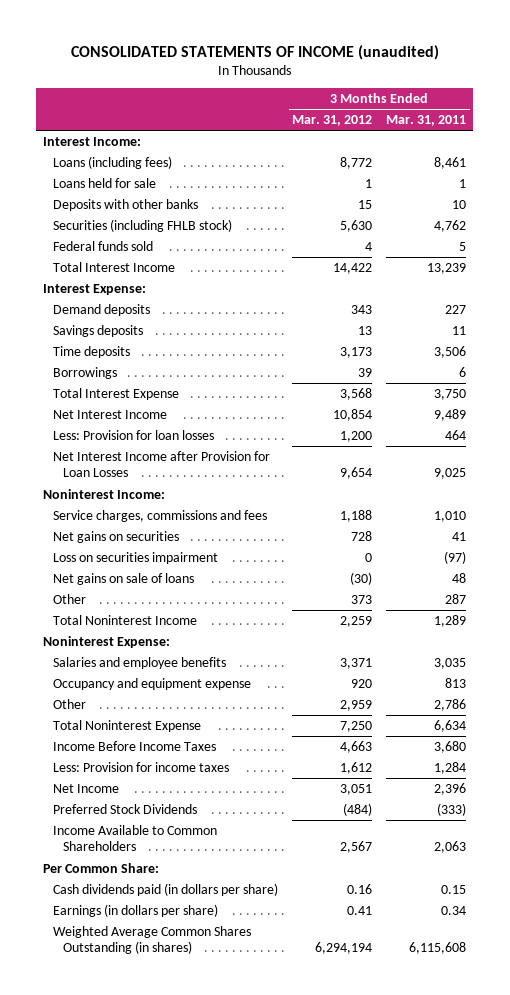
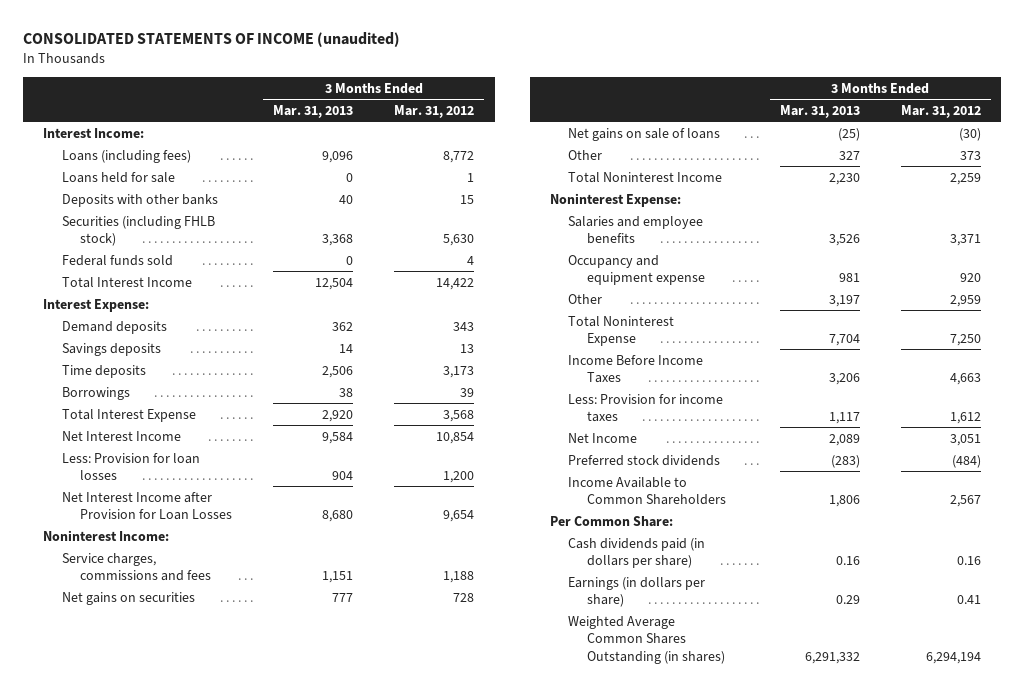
- | 3 Months Ended Mar. 31, 2012 | 3 Months Ended Mar. 31, 2011
+ | 3 Months Ended Mar. 31, 2013 | 3 Months Ended Mar. 31, 2012
- Loss on securities impairment | 0 | (97)
- Preferred Stock Dividends | (484) | (333)
+ Preferred stock dividends | (283) | (484)

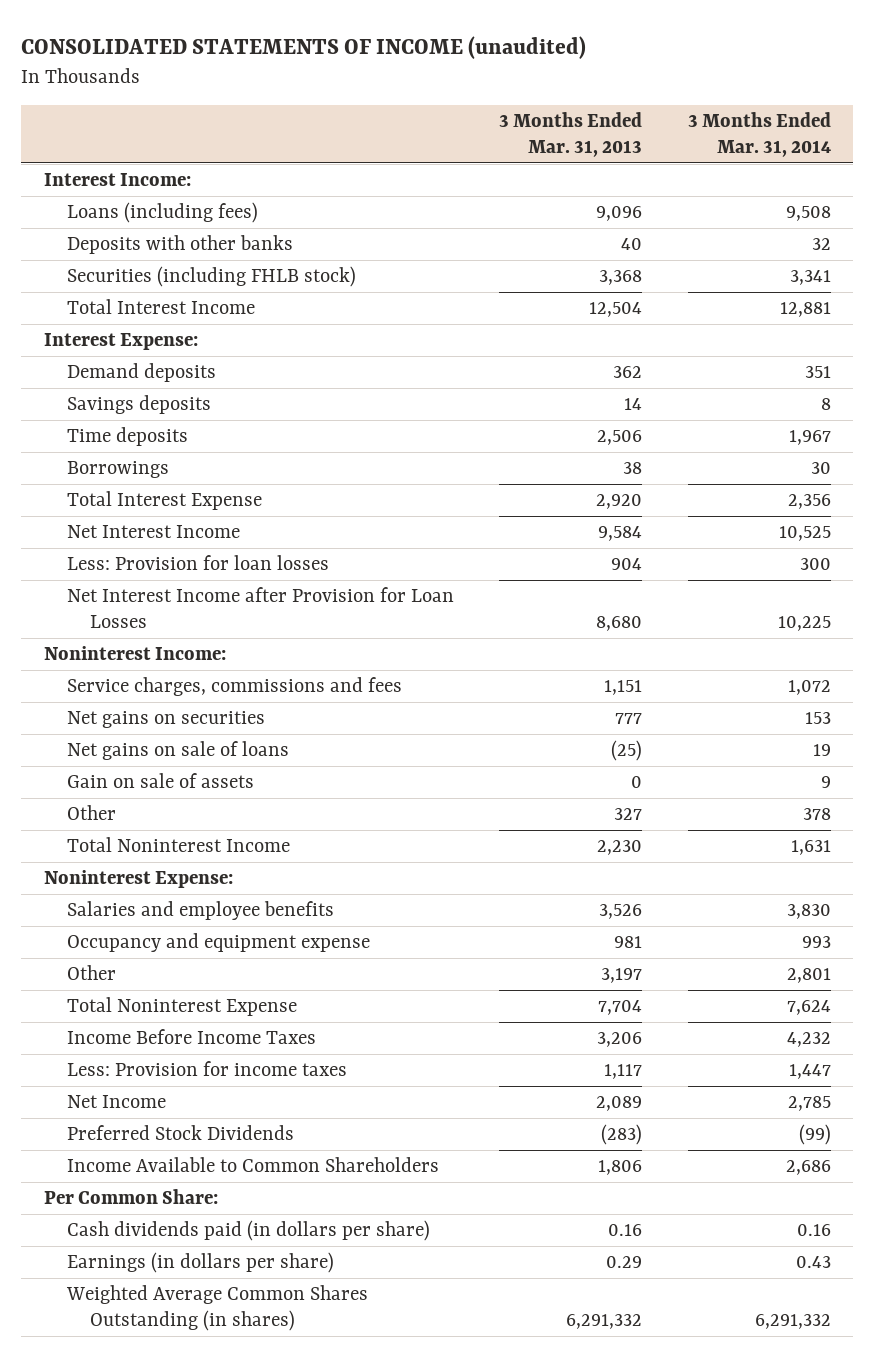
- | 3 Months Ended Mar. 31, 2013 | 3 Months Ended Mar. 31, 2012
+ | 3 Months Ended Mar. 31, 2013 | 3 Months Ended Mar. 31, 2014
- Loans held for sale | 0 | 1
- Federal funds sold | 0 | 4
+ Gain on sale of assets | 0 | 9
- Preferred stock dividends | (283) | (484)
+ Preferred Stock Dividends | (283) | (99)

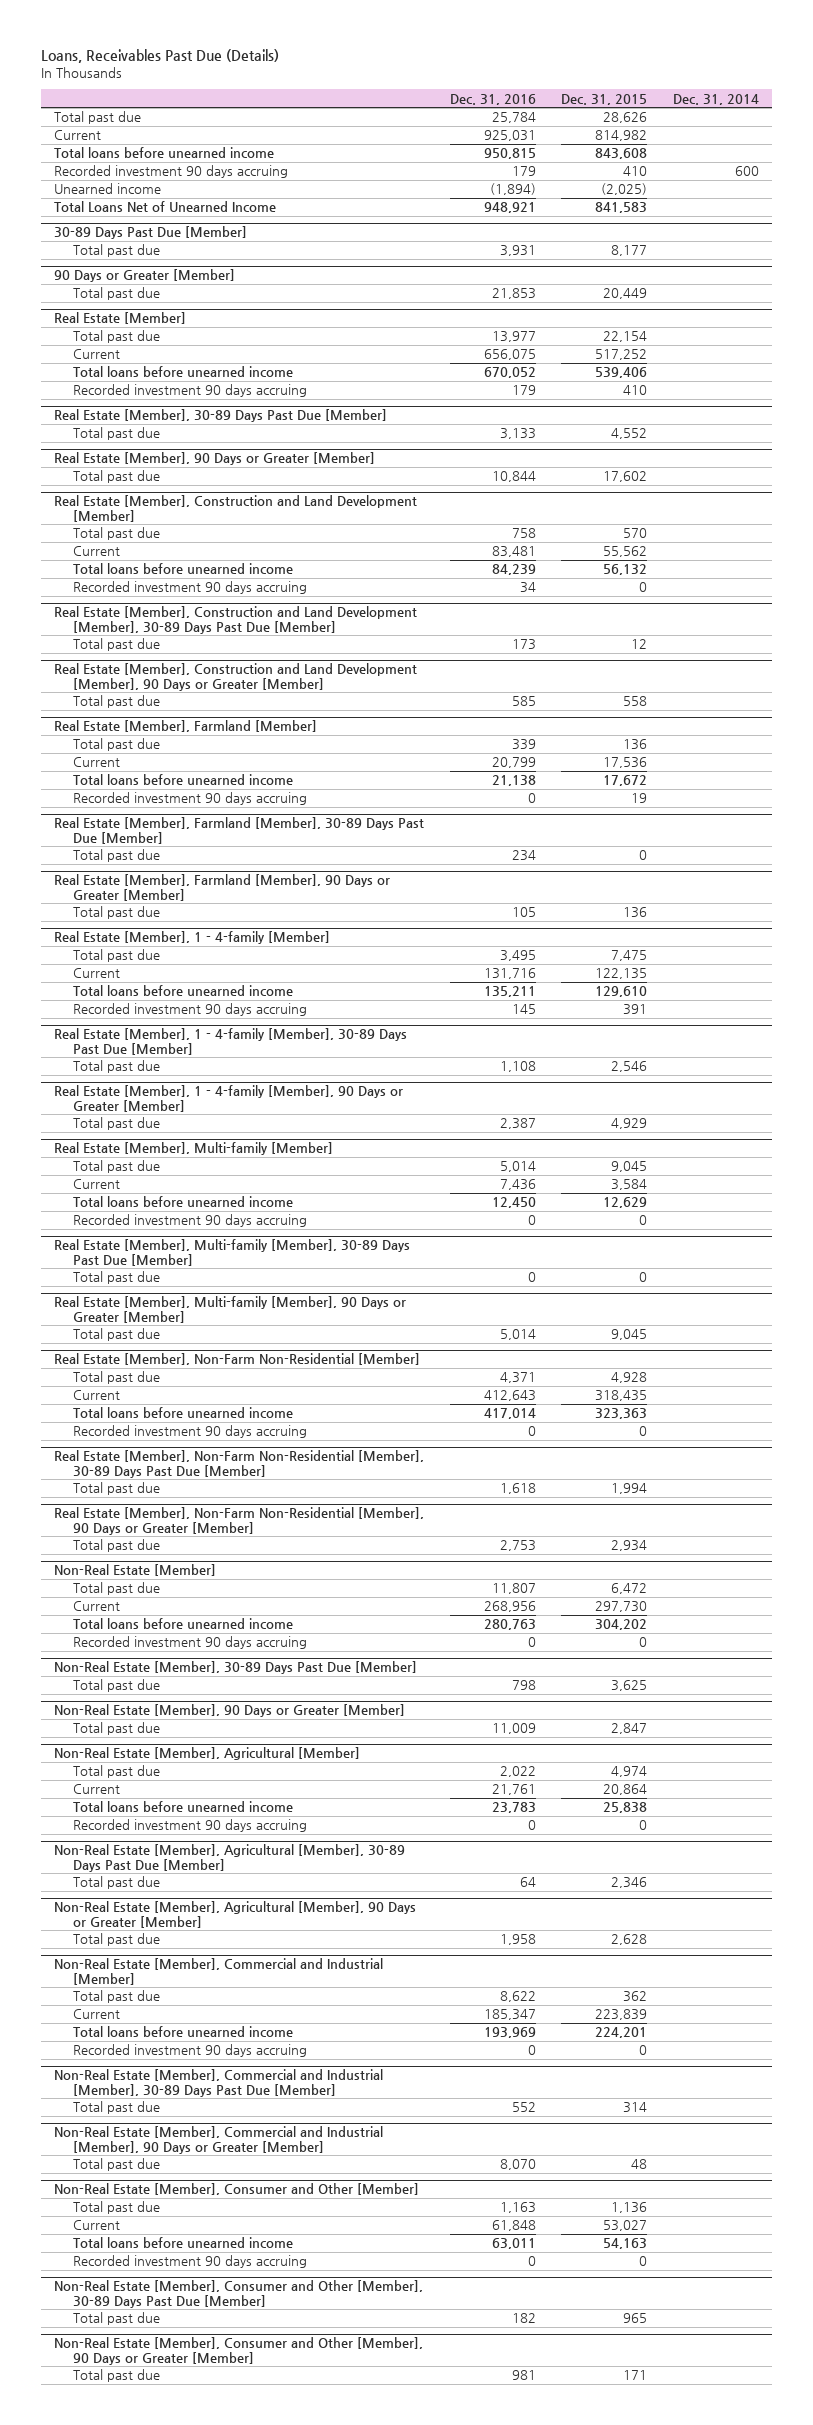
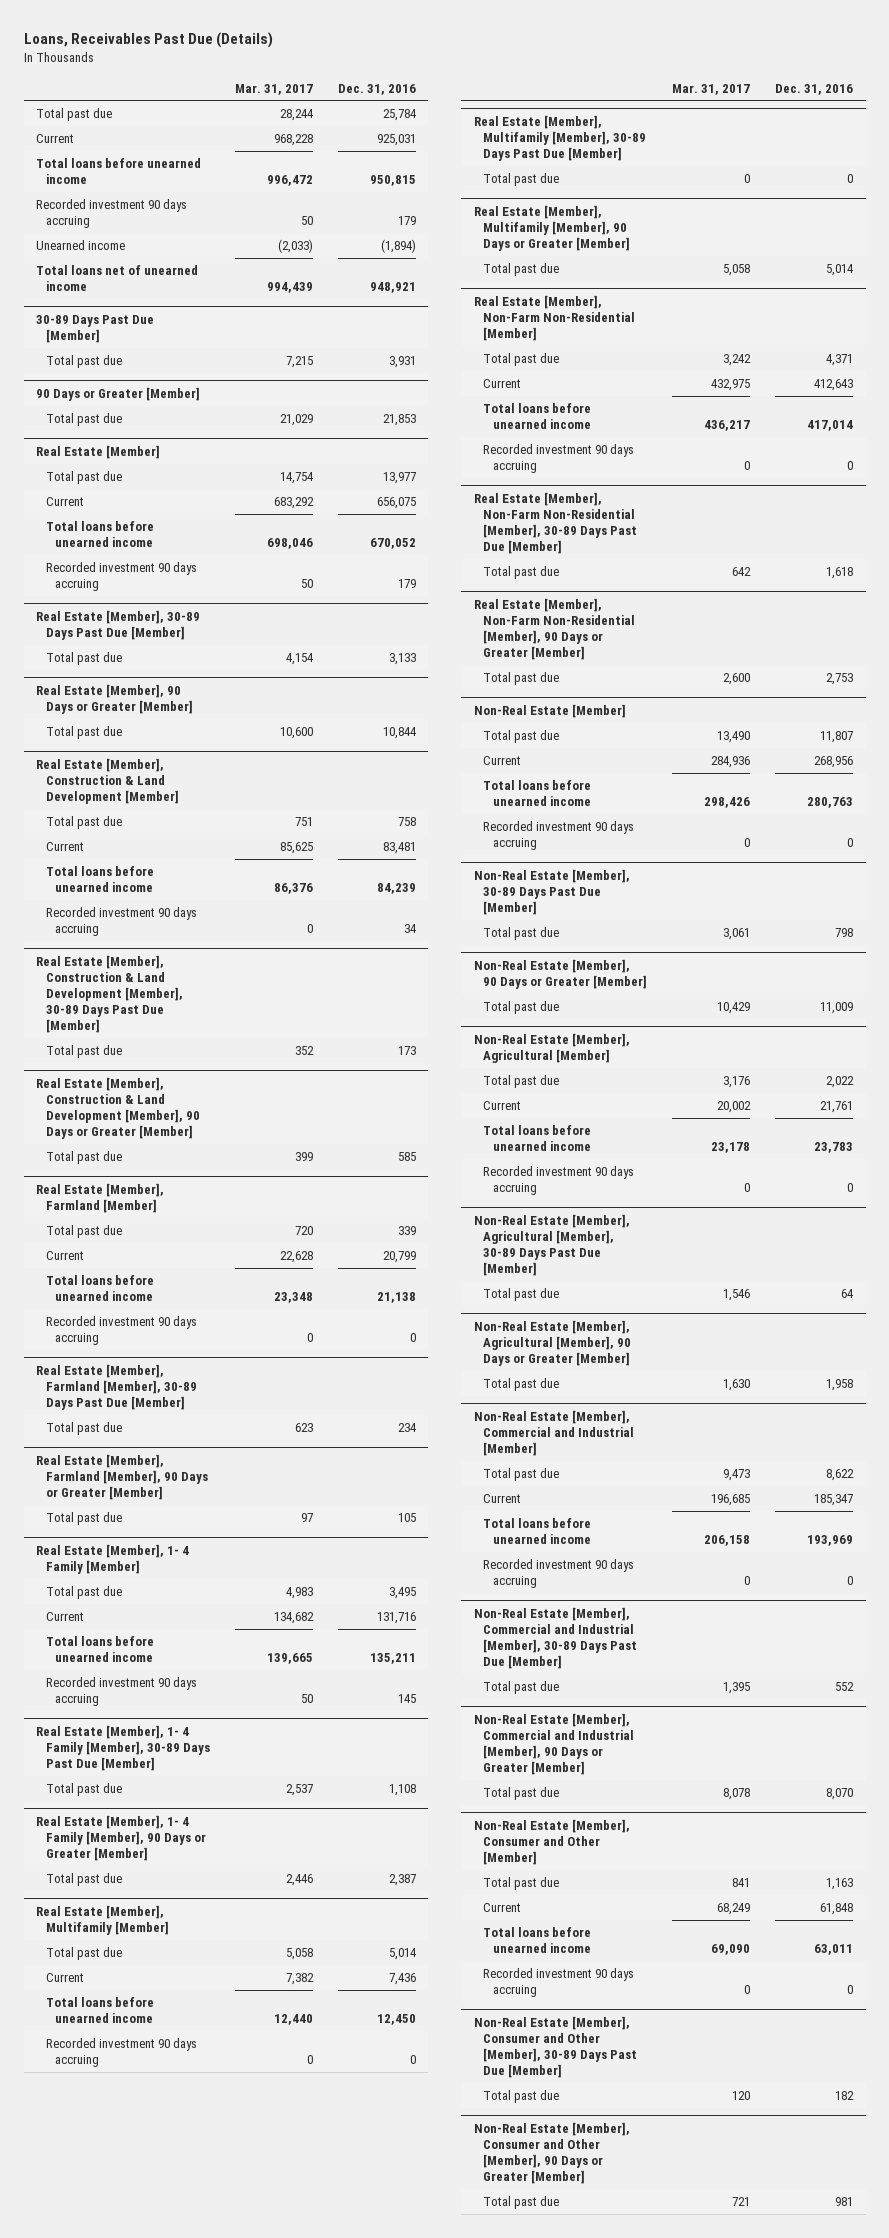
- | Dec. 31, 2016 | Dec. 31, 2015 | Dec. 31, 2014
+ | Mar. 31, 2017 | Dec. 31, 2016
- Total Loans Net of Unearned Income | 948,921 | 841,583 |
+ Total loans net of unearned income | 994,439 | 948,921
- Real Estate [Member], Construction and Land Development [Member]
+ Real Estate [Member], Construction & Land Development [Member]
- Real Estate [Member], Construction and Land Development [Member], 30-89 Days Past Due [Member]
+ Real Estate [Member], Construction & Land Development [Member], 30-89 Days Past Due [Member]
- Real Estate [Member], Construction and Land Development [Member], 90 Days or Greater [Member]
+ Real Estate [Member], Construction & Land Development [Member], 90 Days or Greater [Member]
- Real Estate [Member], 1 - 4-family [Member]
+ Real Estate [Member], 1- 4 Family [Member]
- Real Estate [Member], 1 - 4-family [Member], 30-89 Days Past Due [Member]
+ Real Estate [Member], 1- 4 Family [Member], 30-89 Days Past Due [Member]
- Real Estate [Member], 1 - 4-family [Member], 90 Days or Greater [Member]
+ Real Estate [Member], 1- 4 Family [Member], 90 Days or Greater [Member]
- Real Estate [Member], Multi-family [Member]
+ Real Estate [Member], Multifamily [Member]
- Real Estate [Member], Multi-family [Member], 30-89 Days Past Due [Member]
+ Real Estate [Member], Multifamily [Member], 30-89 Days Past Due [Member]
- Real Estate [Member], Multi-family [Member], 90 Days or Greater [Member]
+ Real Estate [Member], Multifamily [Member], 90 Days or Greater [Member]

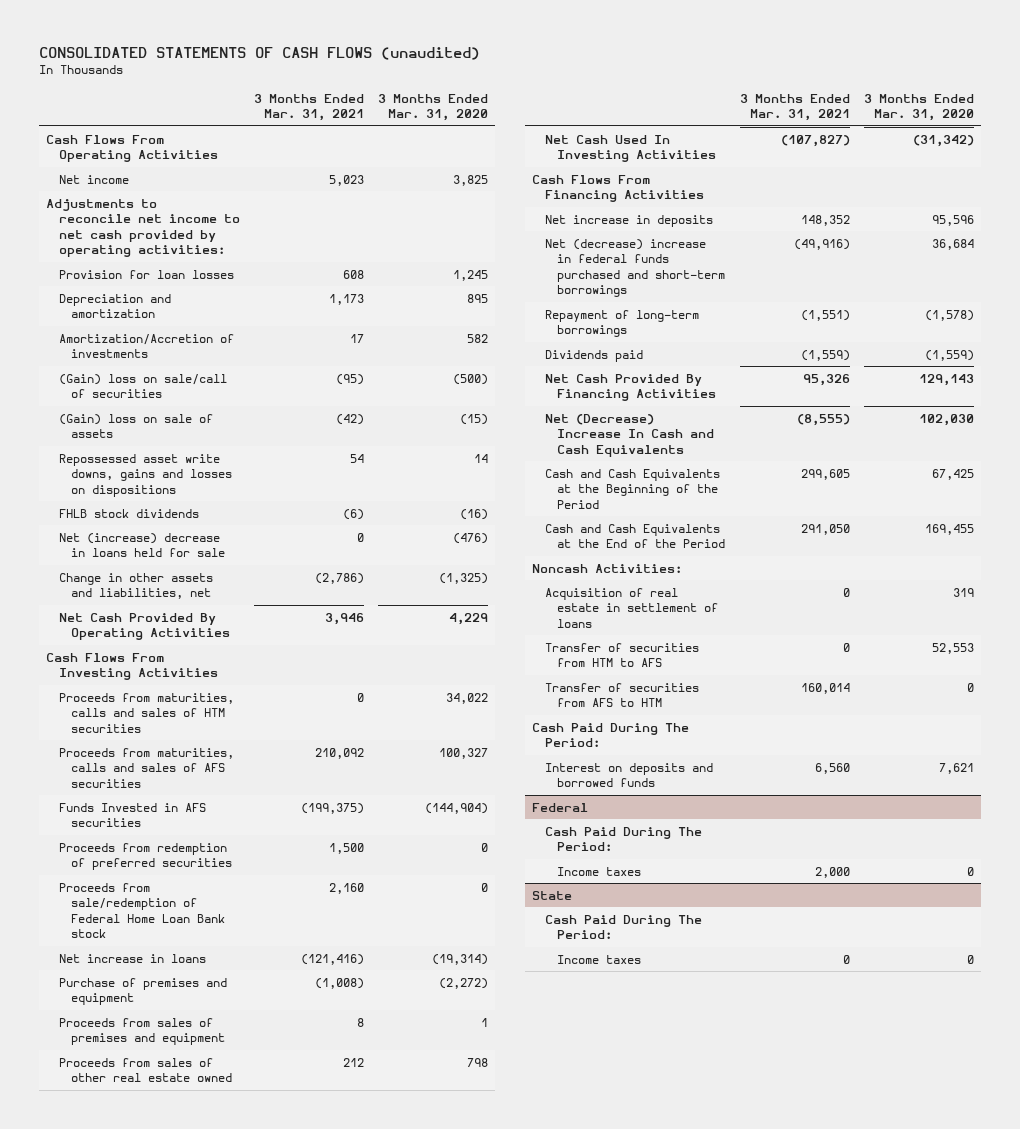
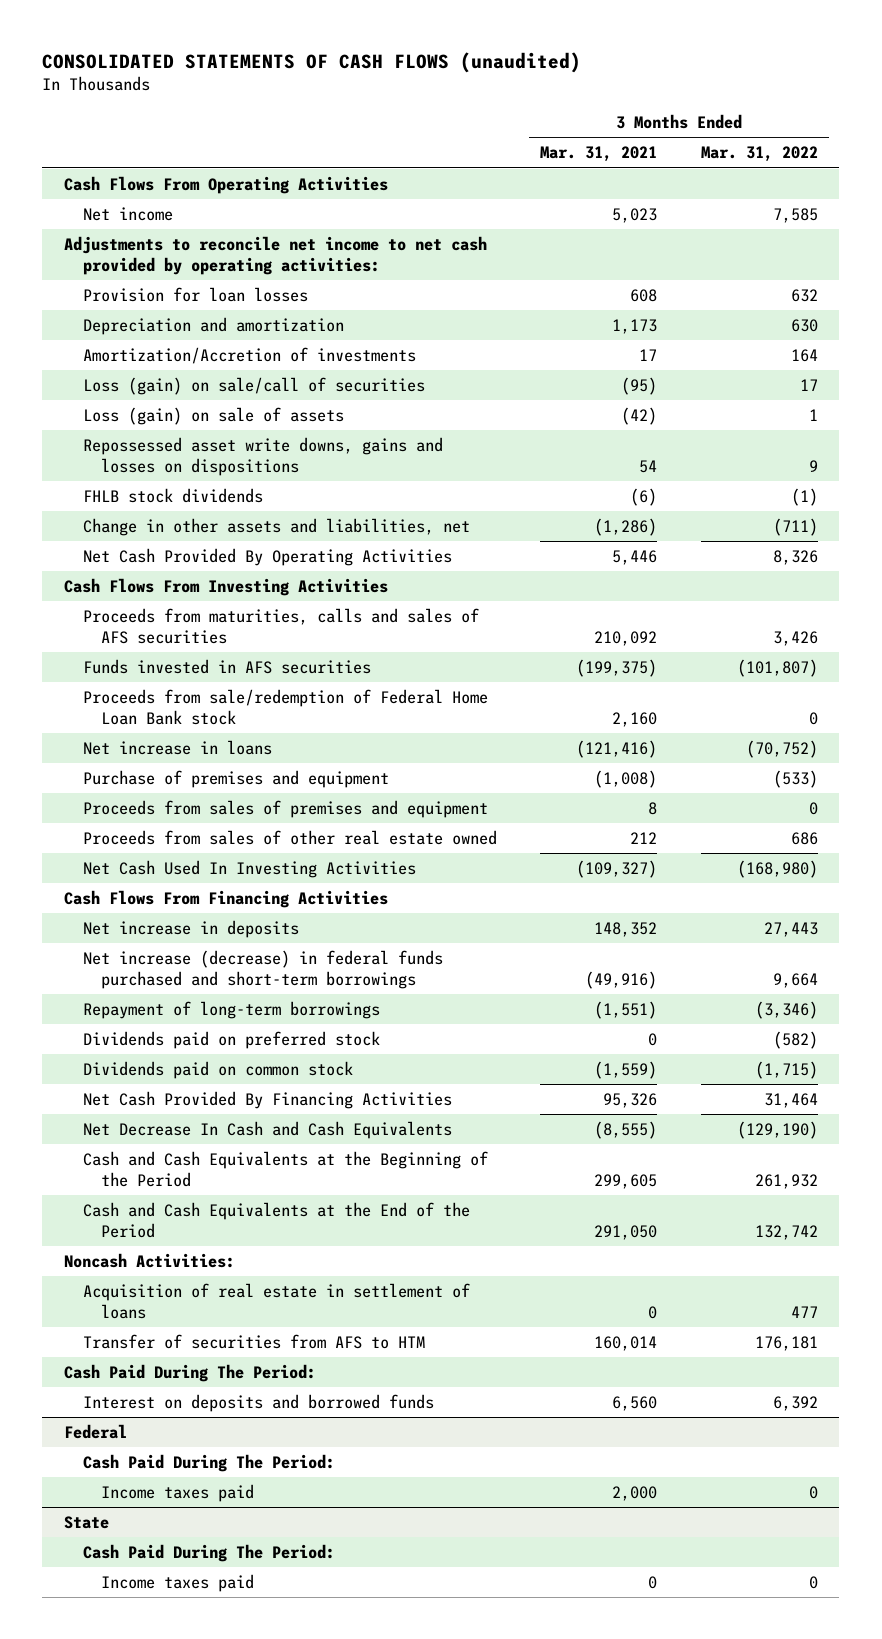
- | 3 Months Ended Mar. 31, 2021 | 3 Months Ended Mar. 31, 2020
+ | 3 Months Ended Mar. 31, 2021 | 3 Months Ended Mar. 31, 2022
- (Gain) loss on sale/call of securities | (95) | (500)
- (Gain) loss on sale of assets | (42) | (15)
+ Loss (gain) on sale/call of securities | (95) | 17
+ Loss (gain) on sale of assets | (42) | 1
- Net (increase) decrease in loans held for sale | 0 | (476)
- Change in other assets and liabilities, net | (2,786) | (1,325)
- Net Cash Provided By Operating Activities | 3,946 | 4,229
+ Change in other assets and liabilities, net | (1,286) | (711)
+ Net Cash Provided By Operating Activities | 5,446 | 8,326
- Proceeds from maturities, calls and sales of HTM securities | 0 | 34,022
- Funds Invested in AFS securities | (199,375) | (144,904)
- Proceeds from redemption of preferred securities | 1,500 | 0
+ Funds invested in AFS securities | (199,375) | (101,807)
- Net Cash Used In Investing Activities | (107,827) | (31,342)
+ Net Cash Used In Investing Activities | (109,327) | (168,980)
- Net (decrease) increase in federal funds purchased and short-term borrowings | (49,916) | 36,684
+ Net increase (decrease) in federal funds purchased and short-term borrowings | (49,916) | 9,664
- Dividends paid | (1,559) | (1,559)
+ Dividends paid on preferred stock | 0 | (582)
+ Dividends paid on common stock | (1,559) | (1,715)
- Net (Decrease) Increase In Cash and Cash Equivalents | (8,555) | 102,030
+ Net Decrease In Cash and Cash Equivalents | (8,555) | (129,190)
- Transfer of securities from HTM to AFS | 0 | 52,553
@ Federal
- Income taxes | 2,000 | 0
+ Income taxes paid | 2,000 | 0
@ State
- Income taxes | 0 | 0
+ Income taxes paid | 0 | 0

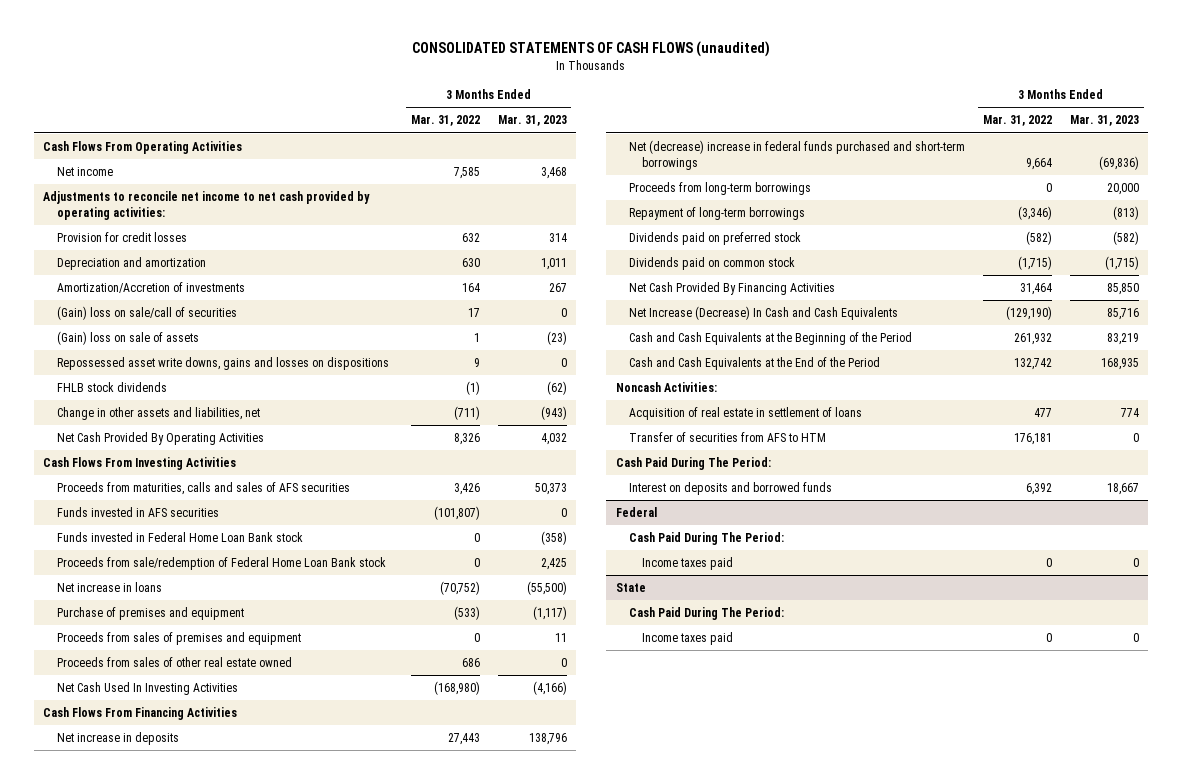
- | 3 Months Ended Mar. 31, 2021 | 3 Months Ended Mar. 31, 2022
+ | 3 Months Ended Mar. 31, 2022 | 3 Months Ended Mar. 31, 2023
- Provision for loan losses | 608 | 632
+ Provision for credit losses | 632 | 314
- Loss (gain) on sale/call of securities | (95) | 17
- Loss (gain) on sale of assets | (42) | 1
+ (Gain) loss on sale/call of securities | 17 | 0
+ (Gain) loss on sale of assets | 1 | (23)
+ Funds invested in Federal Home Loan Bank stock | 0 | (358)
- Net increase (decrease) in federal funds purchased and short-term borrowings | (49,916) | 9,664
+ Net (decrease) increase in federal funds purchased and short-term borrowings | 9,664 | (69,836)
+ Proceeds from long-term borrowings | 0 | 20,000
- Net Decrease In Cash and Cash Equivalents | (8,555) | (129,190)
+ Net Increase (Decrease) In Cash and Cash Equivalents | (129,190) | 85,716

